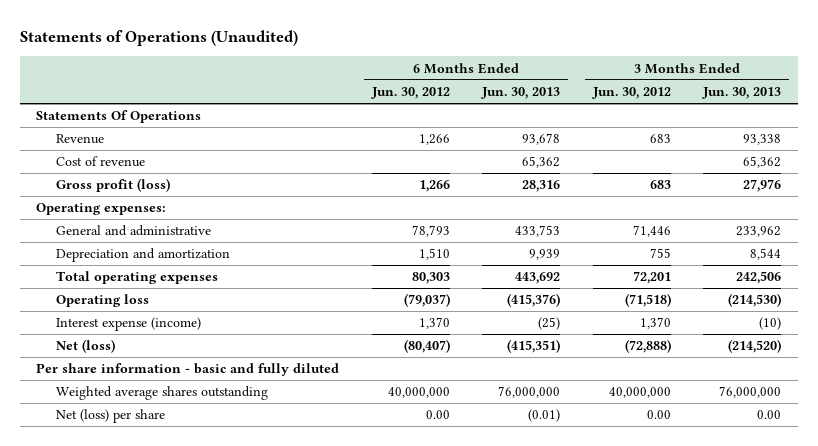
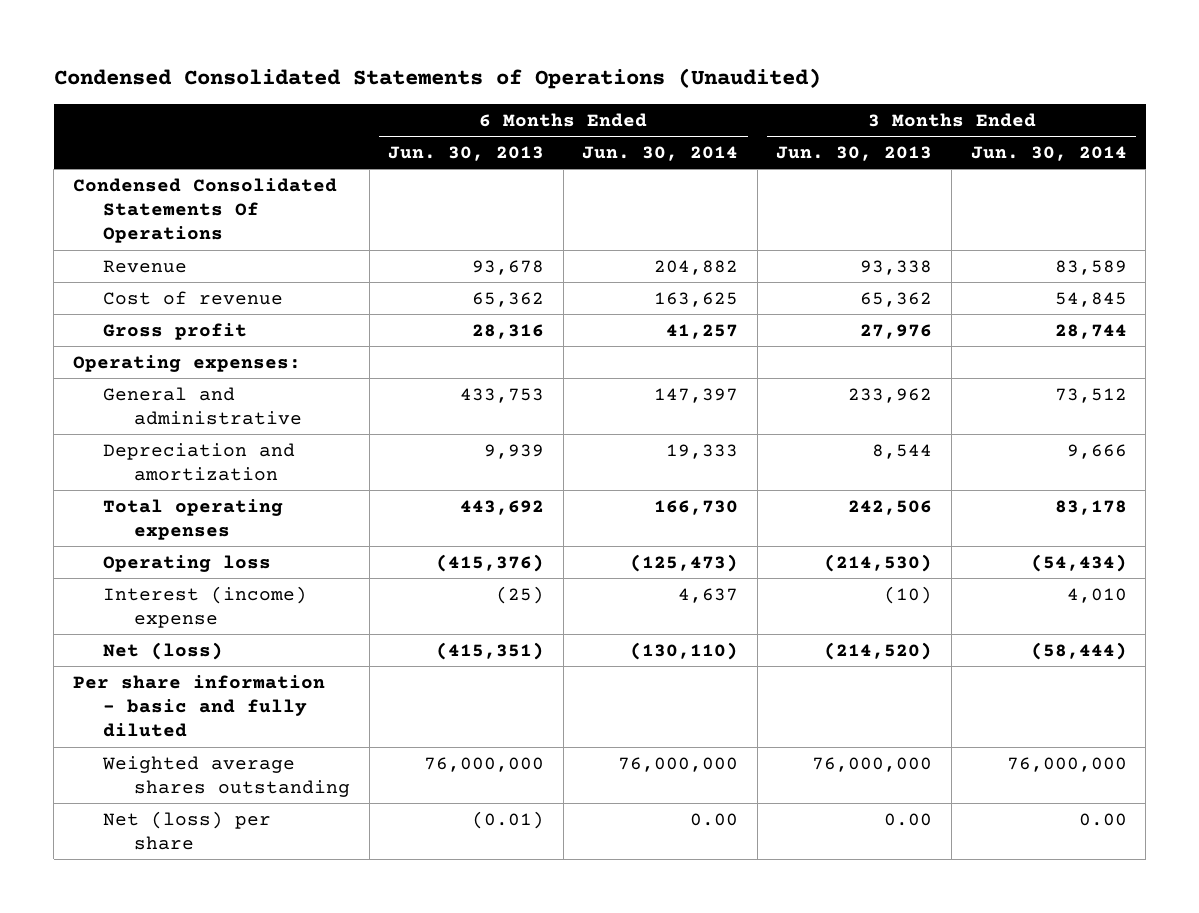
- Statements of Operations (Unaudited)
+ Condensed Consolidated Statements of Operations (Unaudited)
- | 6 Months Ended Jun. 30, 2012 | 6 Months Ended Jun. 30, 2013 | 3 Months Ended Jun. 30, 2012 | 3 Months Ended Jun. 30, 2013
+ | 6 Months Ended Jun. 30, 2013 | 6 Months Ended Jun. 30, 2014 | 3 Months Ended Jun. 30, 2013 | 3 Months Ended Jun. 30, 2014
- Statements Of Operations
+ Condensed Consolidated Statements Of Operations
- Gross profit (loss) | 1,266 | 28,316 | 683 | 27,976
+ Gross profit | 28,316 | 41,257 | 27,976 | 28,744
- Interest expense (income) | 1,370 | (25) | 1,370 | (10)
+ Interest (income) expense | (25) | 4,637 | (10) | 4,010

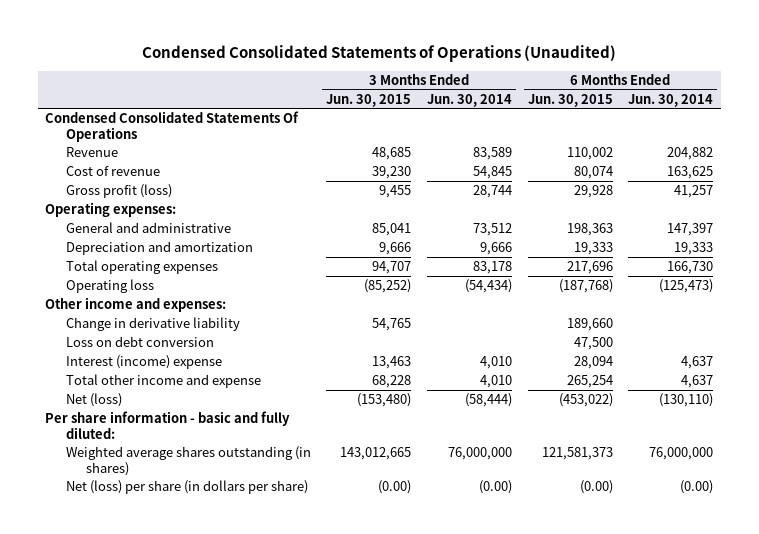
- | 6 Months Ended Jun. 30, 2013 | 6 Months Ended Jun. 30, 2014 | 3 Months Ended Jun. 30, 2013 | 3 Months Ended Jun. 30, 2014
+ | 3 Months Ended Jun. 30, 2015 | 3 Months Ended Jun. 30, 2014 | 6 Months Ended Jun. 30, 2015 | 6 Months Ended Jun. 30, 2014
- Gross profit | 28,316 | 41,257 | 27,976 | 28,744
+ Gross profit (loss) | 9,455 | 28,744 | 29,928 | 41,257
+ Other income and expenses:
+ Change in derivative liability | 54,765 | | 189,660 |
+ Loss on debt conversion | | | 47,500 |
+ Total other income and expense | 68,228 | 4,010 | 265,254 | 4,637
- Per share information - basic and fully diluted
- Weighted average shares outstanding | 76,000,000 | 76,000,000 | 76,000,000 | 76,000,000
- Net (loss) per share | (0.01) | 0.00 | 0.00 | 0.00
+ Per share information - basic and fully diluted:
+ Weighted average shares outstanding (in shares) | 143,012,665 | 76,000,000 | 121,581,373 | 76,000,000
+ Net (loss) per share (in dollars per share) | (0.00) | (0.00) | (0.00) | (0.00)

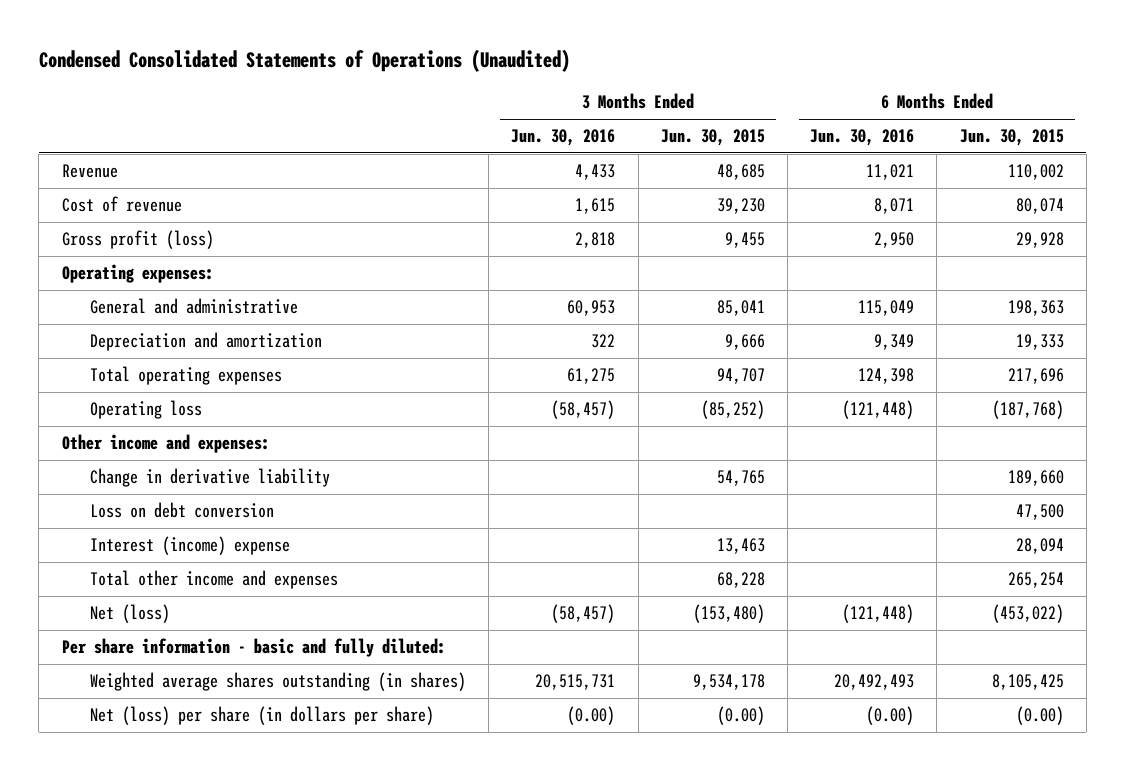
- | 3 Months Ended Jun. 30, 2015 | 3 Months Ended Jun. 30, 2014 | 6 Months Ended Jun. 30, 2015 | 6 Months Ended Jun. 30, 2014
+ | 3 Months Ended Jun. 30, 2016 | 3 Months Ended Jun. 30, 2015 | 6 Months Ended Jun. 30, 2016 | 6 Months Ended Jun. 30, 2015
- Condensed Consolidated Statements Of Operations
- Total other income and expense | 68,228 | 4,010 | 265,254 | 4,637
+ Total other income and expenses | | 68,228 | | 265,254
- Weighted average shares outstanding (in shares) | 143,012,665 | 76,000,000 | 121,581,373 | 76,000,000
+ Weighted average shares outstanding (in shares) | 20,515,731 | 9,534,178 | 20,492,493 | 8,105,425

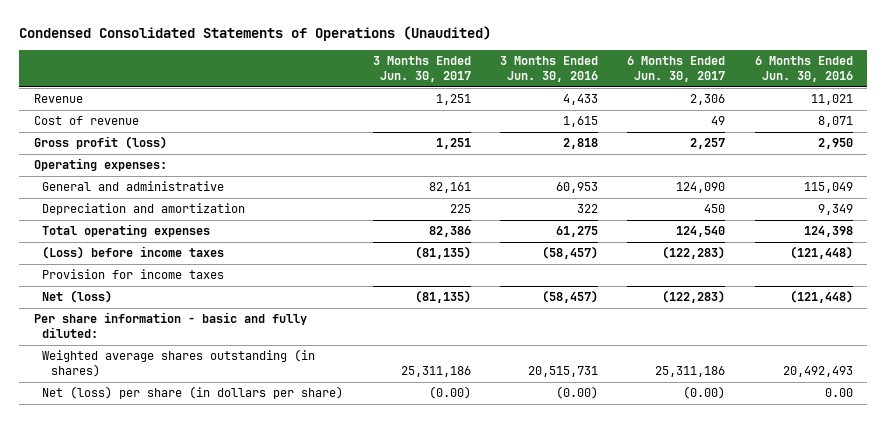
- | 3 Months Ended Jun. 30, 2016 | 3 Months Ended Jun. 30, 2015 | 6 Months Ended Jun. 30, 2016 | 6 Months Ended Jun. 30, 2015
+ | 3 Months Ended Jun. 30, 2017 | 3 Months Ended Jun. 30, 2016 | 6 Months Ended Jun. 30, 2017 | 6 Months Ended Jun. 30, 2016
- Operating loss | (58,457) | (85,252) | (121,448) | (187,768)
- Other income and expenses:
- Change in derivative liability | | 54,765 | | 189,660
- Loss on debt conversion | | | | 47,500
- Interest (income) expense | | 13,463 | | 28,094
- Total other income and expenses | | 68,228 | | 265,254
+ (Loss) before income taxes | (81,135) | (58,457) | (122,283) | (121,448)
+ Provision for income taxes
- Net (loss) per share (in dollars per share) | (0.00) | (0.00) | (0.00) | (0.00)
+ Net (loss) per share (in dollars per share) | (0.00) | (0.00) | (0.00) | 0.00

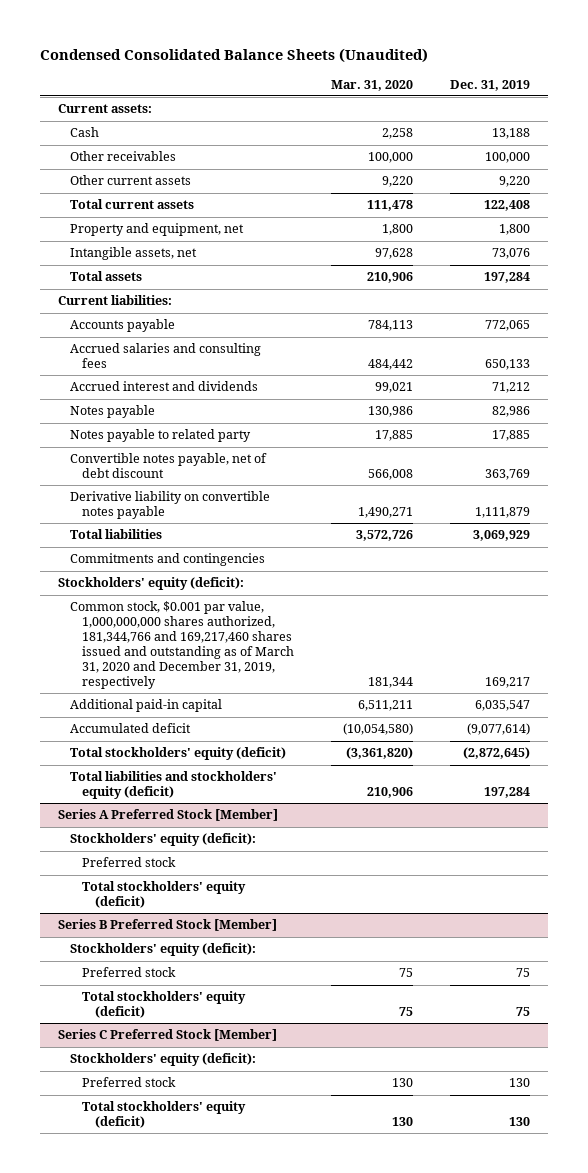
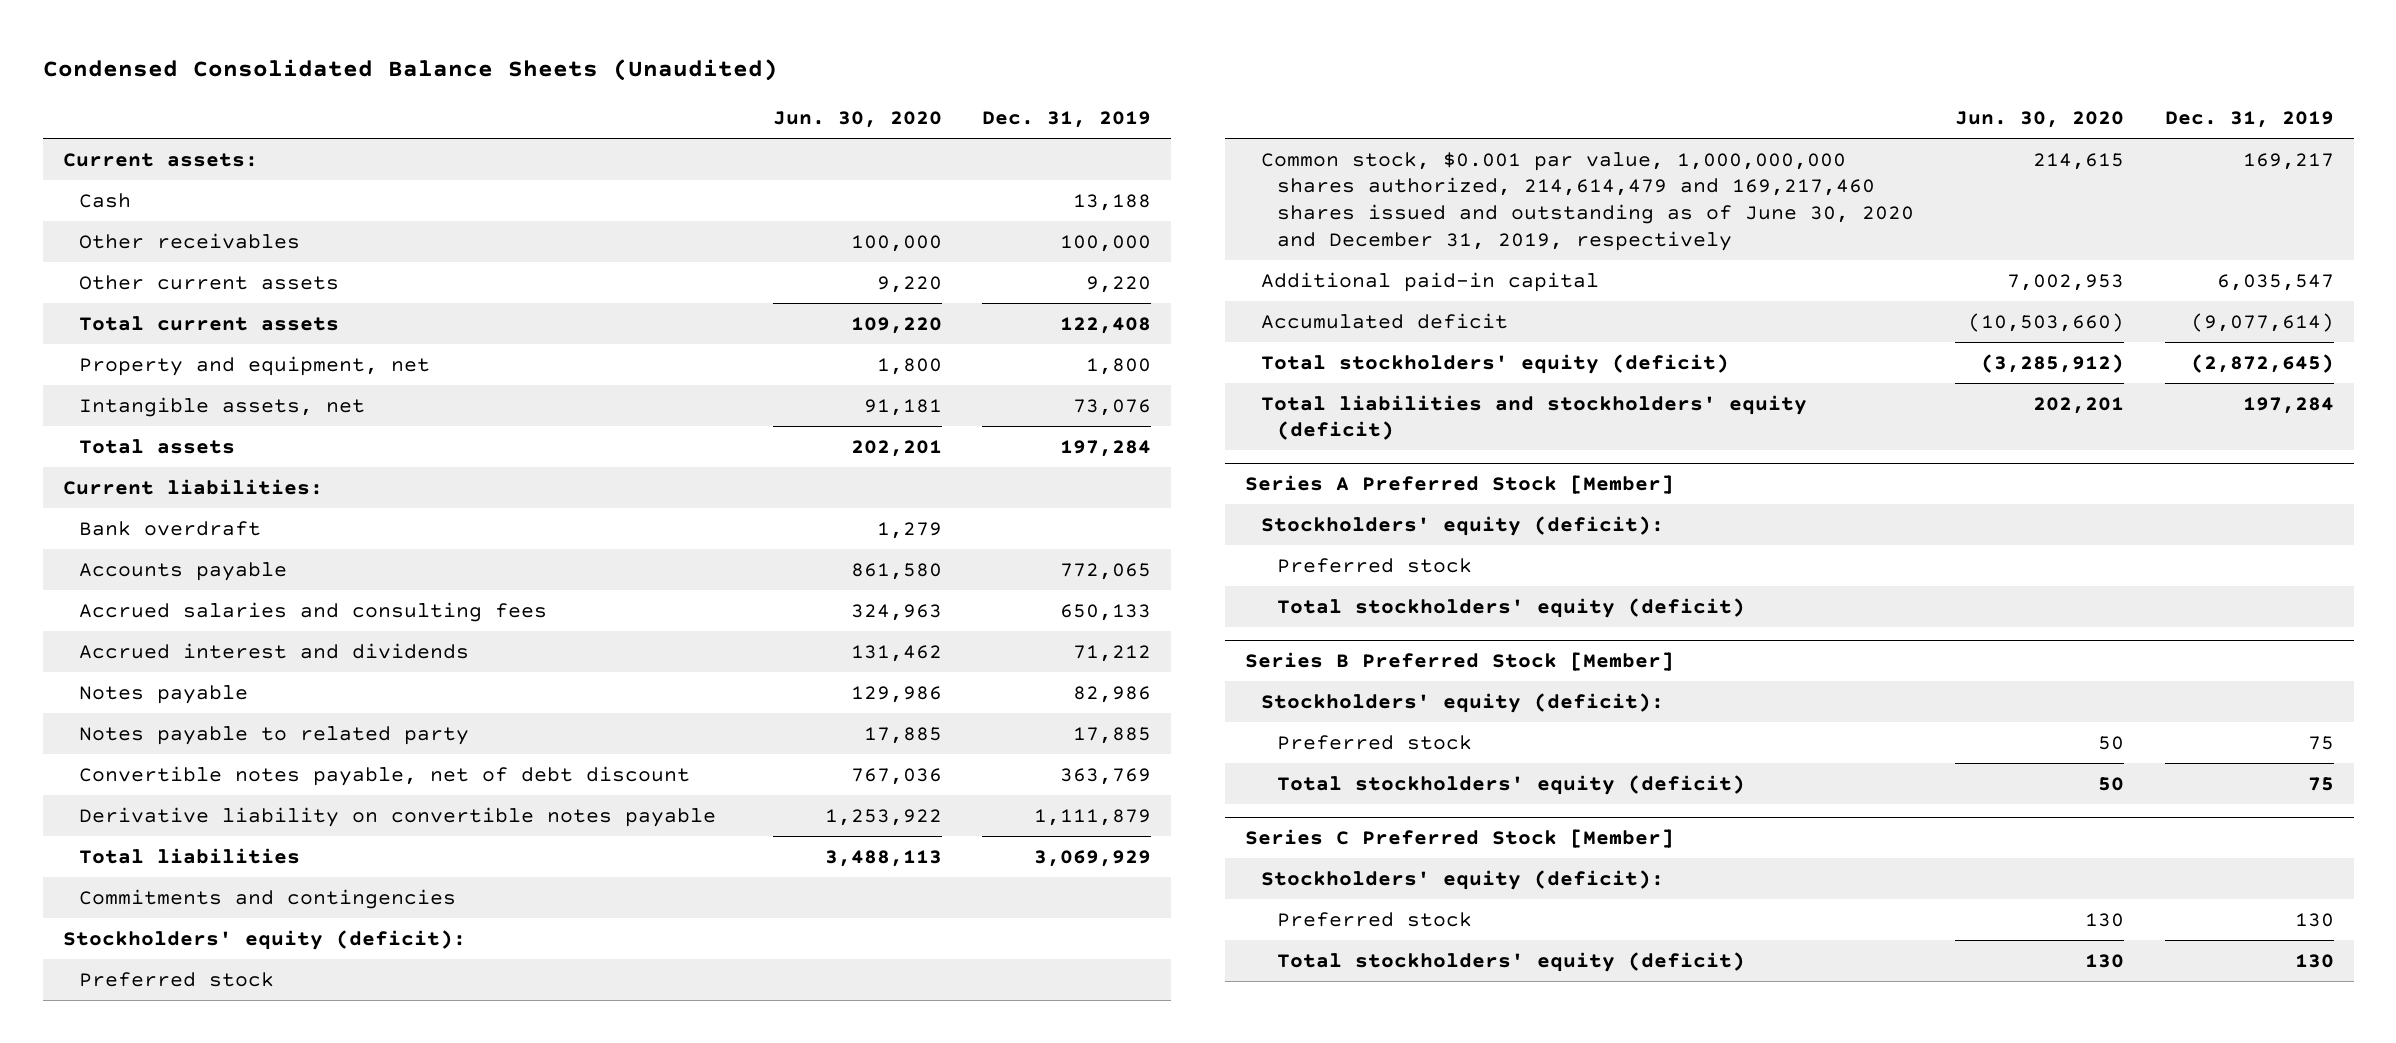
- | Mar. 31, 2020 | Dec. 31, 2019
+ | Jun. 30, 2020 | Dec. 31, 2019
+ Bank overdraft | 1,279 |
- Common stock, $0.001 par value, 1,000,000,000 shares authorized, 181,344,766 and 169,217,460 shares issued and outstanding as of March 31, 2020 and December 31, 2019, respectively | 181,344 | 169,217
+ Preferred stock
+ Common stock, $0.001 par value, 1,000,000,000 shares authorized, 214,614,479 and 169,217,460 shares issued and outstanding as of June 30, 2020 and December 31, 2019, respectively | 214,615 | 169,217

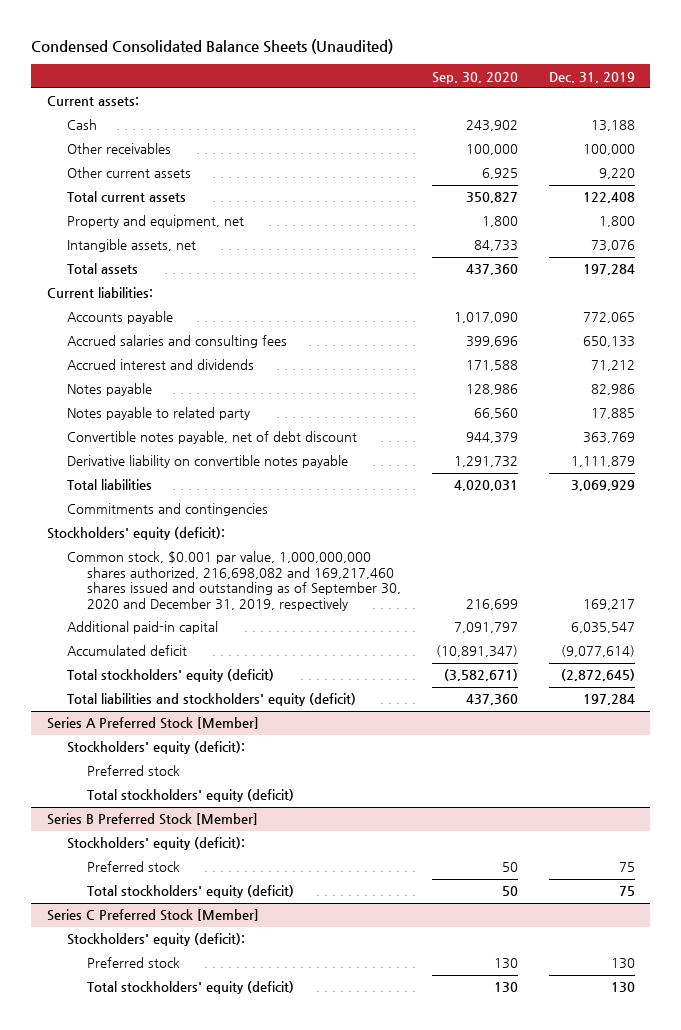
- | Jun. 30, 2020 | Dec. 31, 2019
+ | Sep. 30, 2020 | Dec. 31, 2019
- Bank overdraft | 1,279 |
- Preferred stock
- Common stock, $0.001 par value, 1,000,000,000 shares authorized, 214,614,479 and 169,217,460 shares issued and outstanding as of June 30, 2020 and December 31, 2019, respectively | 214,615 | 169,217
+ Common stock, $0.001 par value, 1,000,000,000 shares authorized, 216,698,082 and 169,217,460 shares issued and outstanding as of September 30, 2020 and December 31, 2019, respectively | 216,699 | 169,217

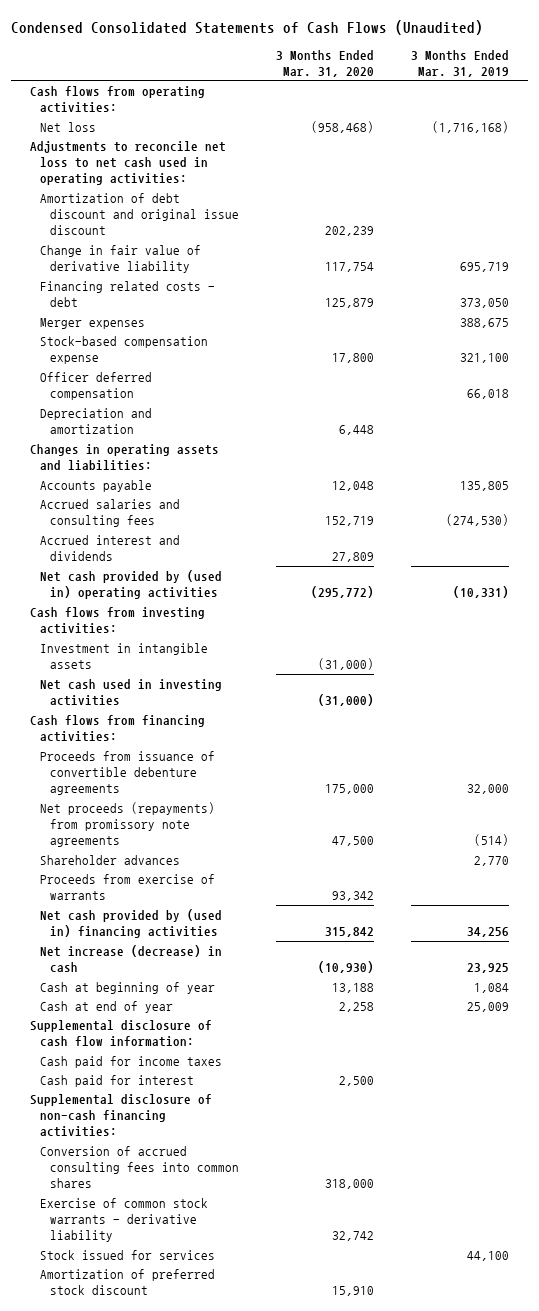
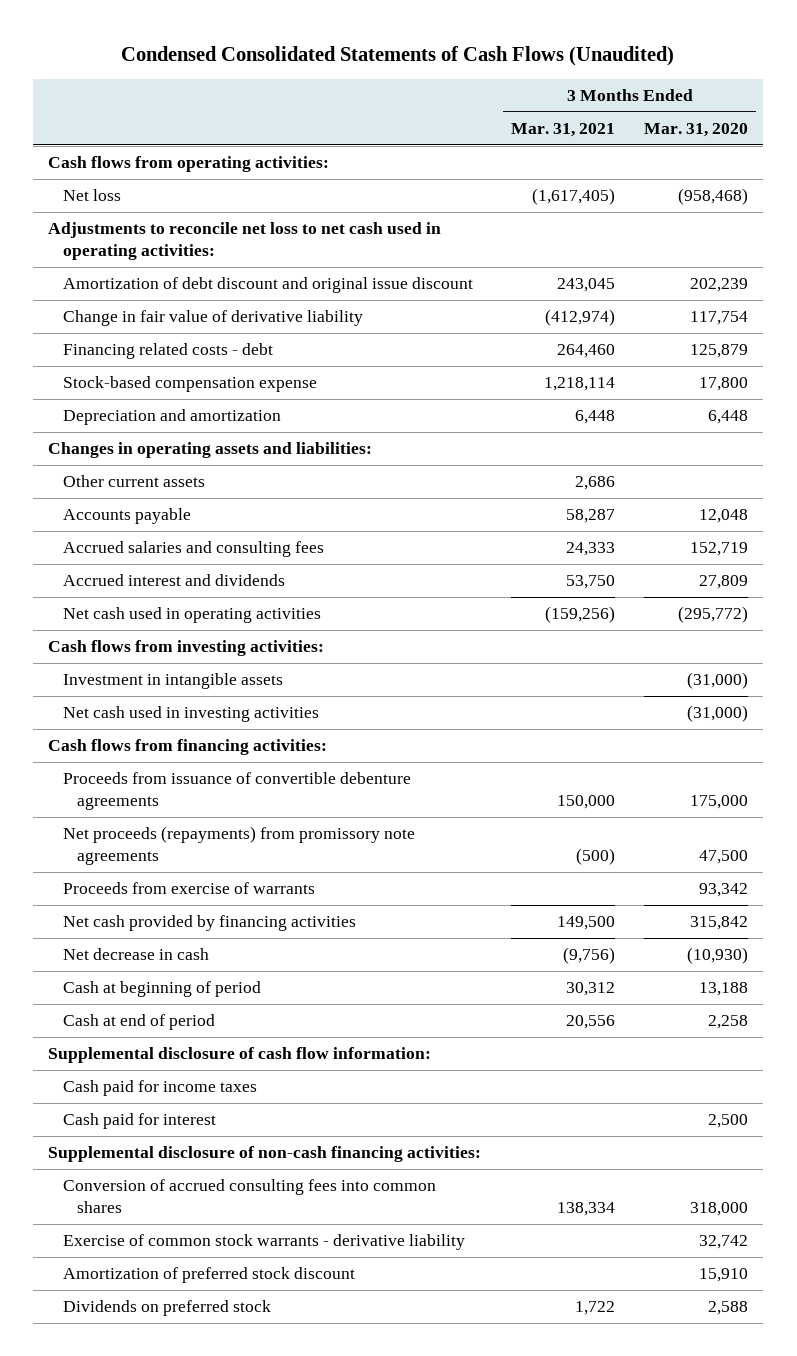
- | 3 Months Ended Mar. 31, 2020 | 3 Months Ended Mar. 31, 2019
+ | 3 Months Ended Mar. 31, 2021 | 3 Months Ended Mar. 31, 2020
- Merger expenses | | 388,675
- Officer deferred compensation | | 66,018
+ Other current assets | 2,686 |
- Net cash provided by (used in) operating activities | (295,772) | (10,331)
+ Net cash used in operating activities | (159,256) | (295,772)
- Shareholder advances | | 2,770
- Net cash provided by (used in) financing activities | 315,842 | 34,256
- Net increase (decrease) in cash | (10,930) | 23,925
- Cash at beginning of year | 13,188 | 1,084
- Cash at end of year | 2,258 | 25,009
+ Net cash provided by financing activities | 149,500 | 315,842
+ Net decrease in cash | (9,756) | (10,930)
+ Cash at beginning of period | 30,312 | 13,188
+ Cash at end of period | 20,556 | 2,258
- Stock issued for services | | 44,100
+ Dividends on preferred stock | 1,722 | 2,588

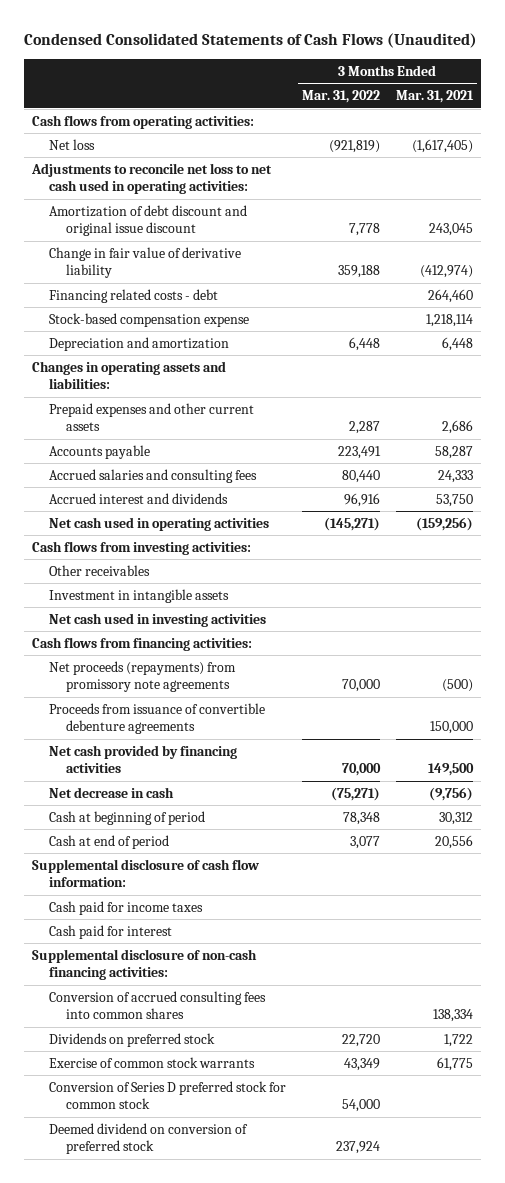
- | 3 Months Ended Mar. 31, 2021 | 3 Months Ended Mar. 31, 2020
+ | 3 Months Ended Mar. 31, 2022 | 3 Months Ended Mar. 31, 2021
- Other current assets | 2,686 |
+ Prepaid expenses and other current assets | 2,287 | 2,686
+ Other receivables
- Proceeds from exercise of warrants | | 93,342
moved down: Proceeds from issuance of convertible debenture agreements | | 150,000
- Exercise of common stock warrants - derivative liability | | 32,742
- Amortization of preferred stock discount | | 15,910
+ Exercise of common stock warrants | 43,349 | 61,775
+ Conversion of Series D preferred stock for common stock | 54,000 |
+ Deemed dividend on conversion of preferred stock | 237,924 |

